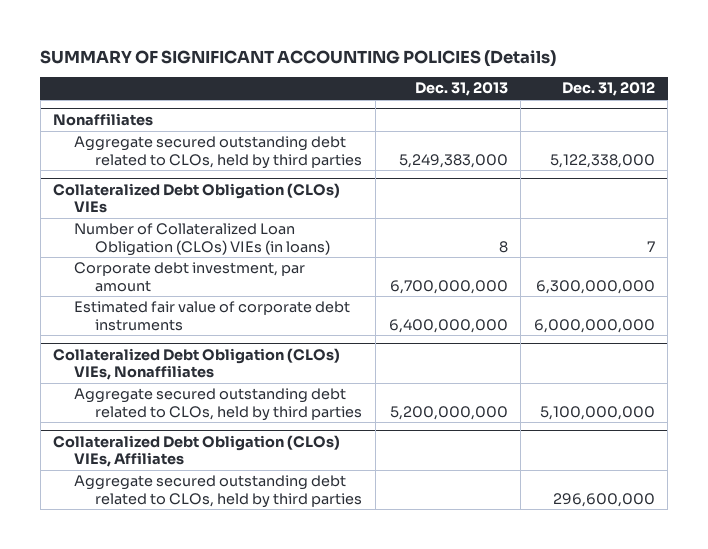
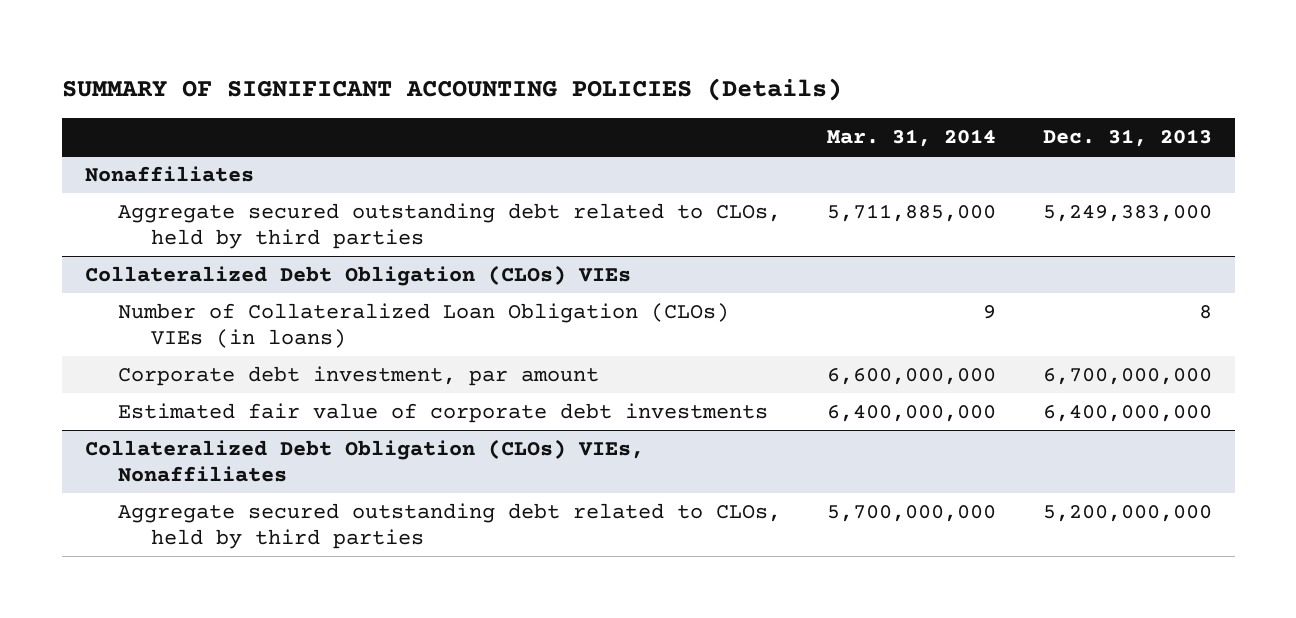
- | Dec. 31, 2013 | Dec. 31, 2012
+ | Mar. 31, 2014 | Dec. 31, 2013
@ Collateralized Debt Obligation (CLOs) VIEs
- Estimated fair value of corporate debt instruments | 6,400,000,000 | 6,000,000,000
+ Estimated fair value of corporate debt investments | 6,400,000,000 | 6,400,000,000
- Collateralized Debt Obligation (CLOs) VIEs, Affiliates
- Aggregate secured outstanding debt related to CLOs, held by third parties | | 296,600,000

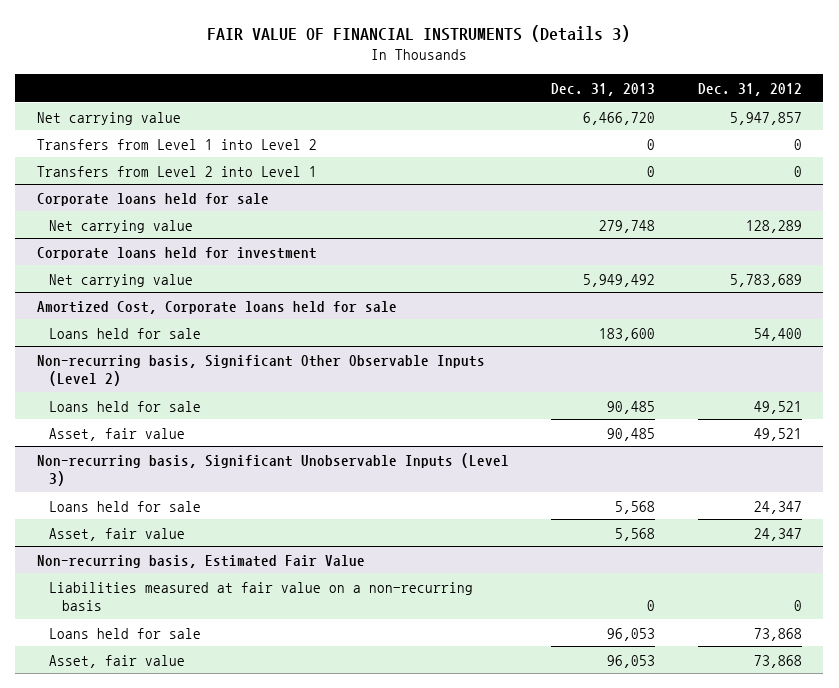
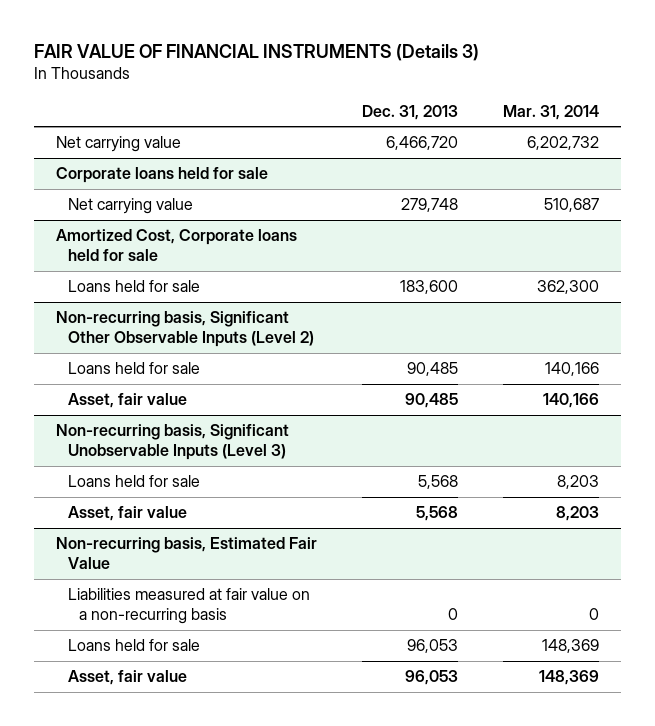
- | Dec. 31, 2013 | Dec. 31, 2012
+ | Dec. 31, 2013 | Mar. 31, 2014
- Transfers from Level 1 into Level 2 | 0 | 0
- Transfers from Level 2 into Level 1 | 0 | 0
- Corporate loans held for investment
- Net carrying value | 5,949,492 | 5,783,689

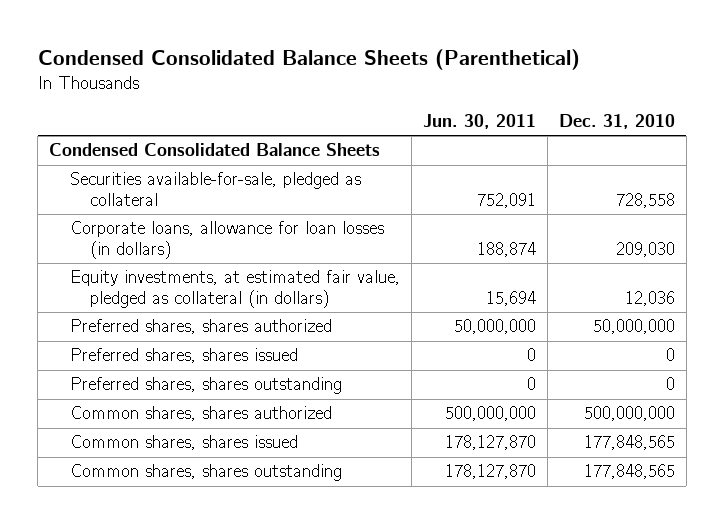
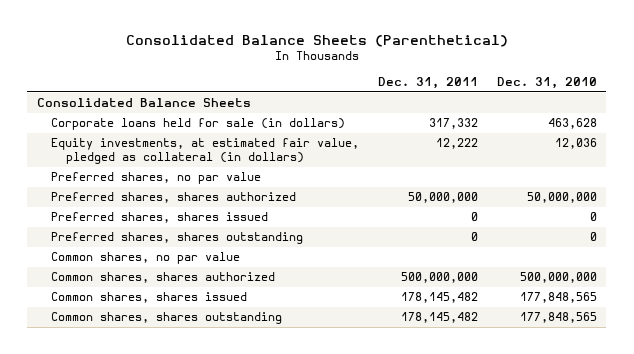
- Condensed Consolidated Balance Sheets (Parenthetical)
+ Consolidated Balance Sheets (Parenthetical)
- | Jun. 30, 2011 | Dec. 31, 2010
+ | Dec. 31, 2011 | Dec. 31, 2010
- Condensed Consolidated Balance Sheets
- Securities available-for-sale, pledged as collateral | 752,091 | 728,558
- Corporate loans, allowance for loan losses (in dollars) | 188,874 | 209,030
+ Consolidated Balance Sheets
+ Corporate loans held for sale (in dollars) | 317,332 | 463,628
+ Preferred shares, no par value
+ Common shares, no par value

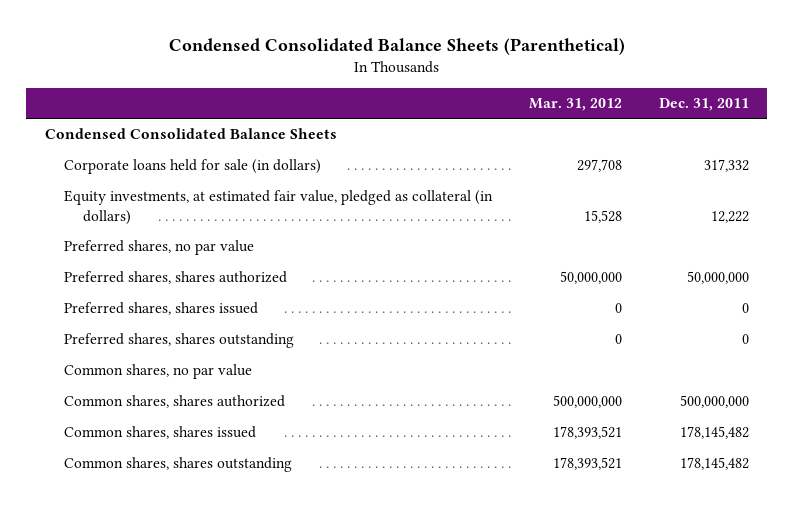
- Consolidated Balance Sheets (Parenthetical)
+ Condensed Consolidated Balance Sheets (Parenthetical)
- | Dec. 31, 2011 | Dec. 31, 2010
+ | Mar. 31, 2012 | Dec. 31, 2011
- Consolidated Balance Sheets
+ Condensed Consolidated Balance Sheets

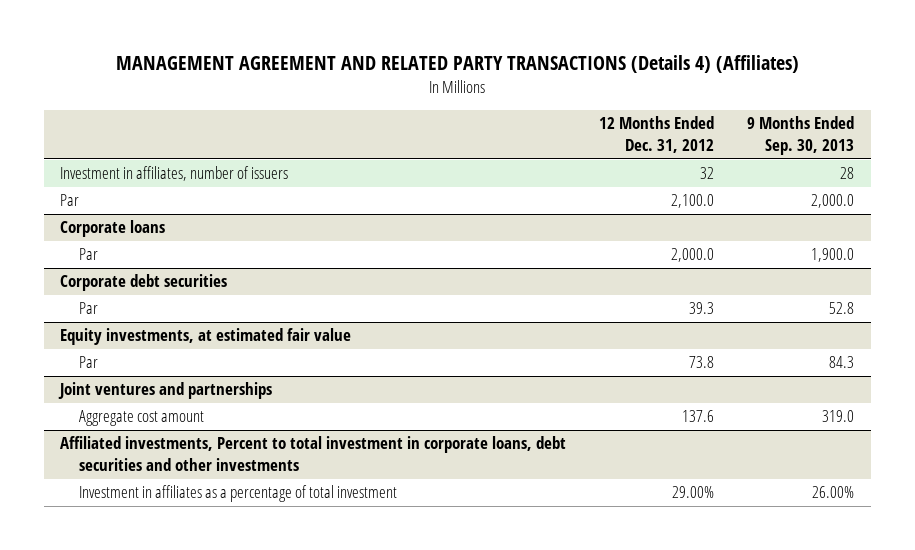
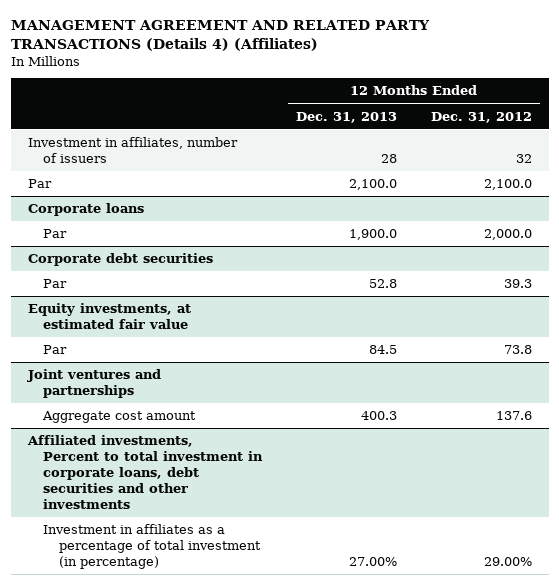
- | 12 Months Ended Dec. 31, 2012 | 9 Months Ended Sep. 30, 2013
+ | 12 Months Ended Dec. 31, 2013 | 12 Months Ended Dec. 31, 2012
@ Affiliated investments, Percent to total investment in corporate loans, debt securities and other investments
- Investment in affiliates as a percentage of total investment | 29.00% | 26.00%
+ Investment in affiliates as a percentage of total investment (in percentage) | 27.00% | 29.00%

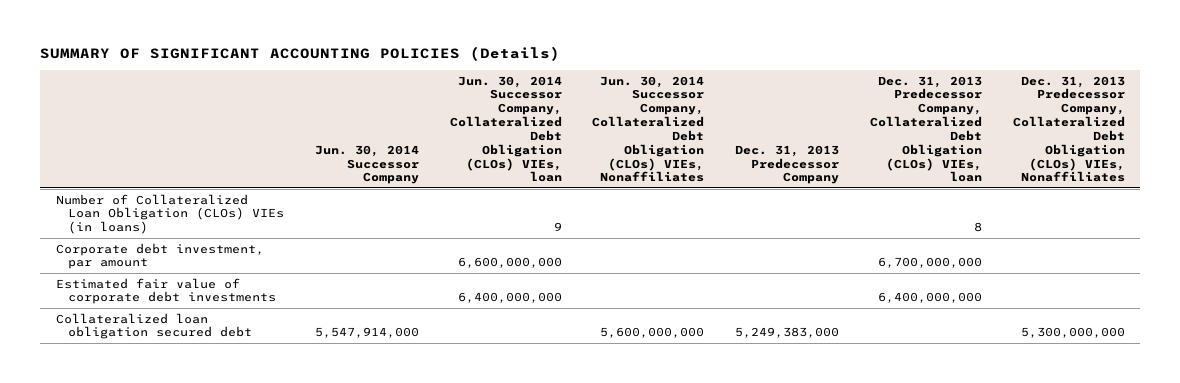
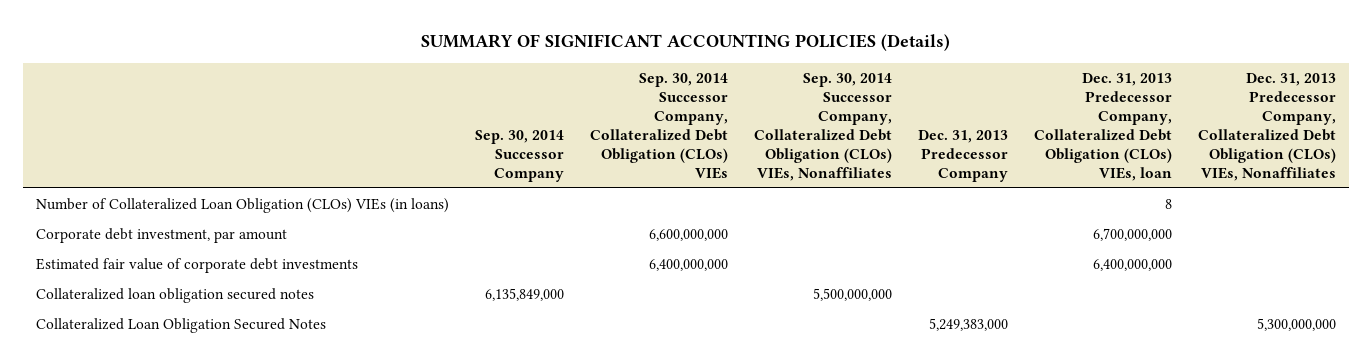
- | Jun. 30, 2014 Successor Company | Jun. 30, 2014 Successor Company, Collateralized Debt Obligation (CLOs) VIEs, loan | Jun. 30, 2014 Successor Company, Collateralized Debt Obligation (CLOs) VIEs, Nonaffiliates | Dec. 31, 2013 Predecessor Company | Dec. 31, 2013 Predecessor Company, Collateralized Debt Obligation (CLOs) VIEs, loan | Dec. 31, 2013 Predecessor Company, Collateralized Debt Obligation (CLOs) VIEs, Nonaffiliates
+ | Sep. 30, 2014 Successor Company | Sep. 30, 2014 Successor Company, Collateralized Debt Obligation (CLOs) VIEs | Sep. 30, 2014 Successor Company, Collateralized Debt Obligation (CLOs) VIEs, Nonaffiliates | Dec. 31, 2013 Predecessor Company | Dec. 31, 2013 Predecessor Company, Collateralized Debt Obligation (CLOs) VIEs, loan | Dec. 31, 2013 Predecessor Company, Collateralized Debt Obligation (CLOs) VIEs, Nonaffiliates
- Collateralized loan obligation secured debt | 5,547,914,000 | | 5,600,000,000 | 5,249,383,000 | | 5,300,000,000
+ Collateralized loan obligation secured notes | 6,135,849,000 | | 5,500,000,000 | | |
+ Collateralized Loan Obligation Secured Notes | | | | 5,249,383,000 | | 5,300,000,000

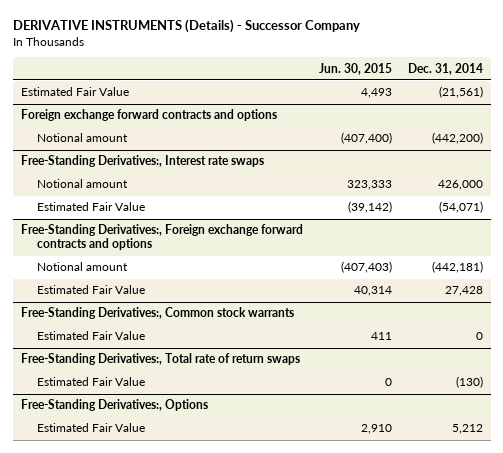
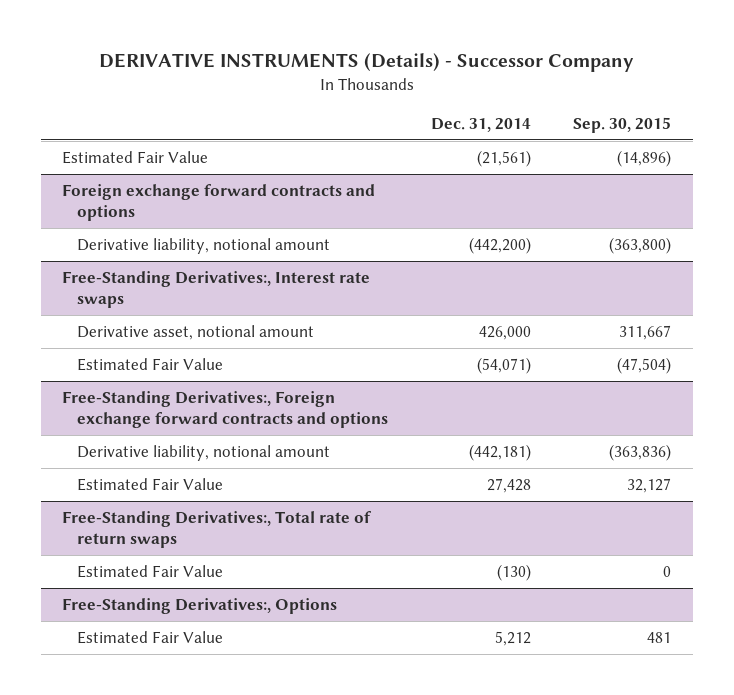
- | Jun. 30, 2015 | Dec. 31, 2014
+ | Dec. 31, 2014 | Sep. 30, 2015
@ Foreign exchange forward contracts and options
- Notional amount | (407,400) | (442,200)
+ Derivative liability, notional amount | (442,200) | (363,800)
@ Free-Standing Derivatives:, Interest rate swaps
- Notional amount | 323,333 | 426,000
+ Derivative asset, notional amount | 426,000 | 311,667
@ Free-Standing Derivatives:, Foreign exchange forward contracts and options
- Notional amount | (407,403) | (442,181)
+ Derivative liability, notional amount | (442,181) | (363,836)
- Free-Standing Derivatives:, Common stock warrants
- Estimated Fair Value | 411 | 0

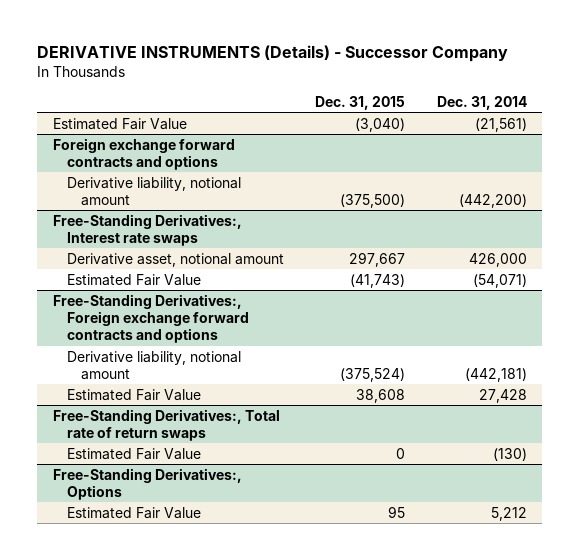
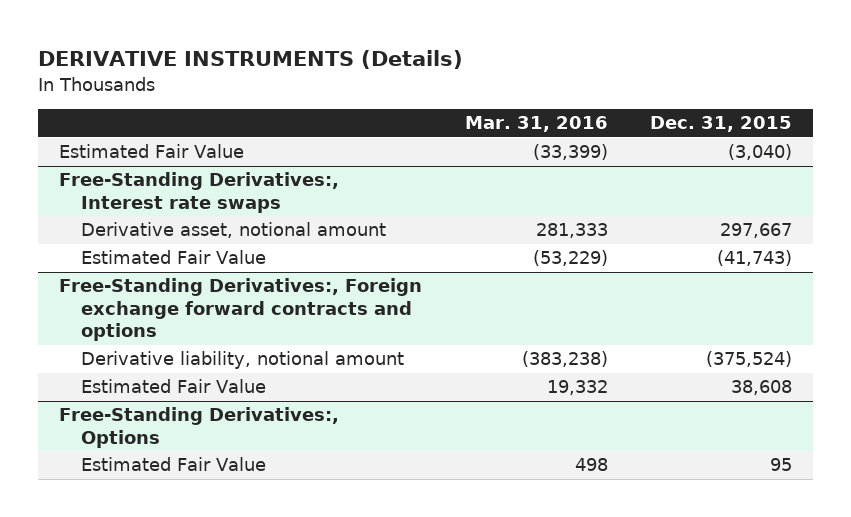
- DERIVATIVE INSTRUMENTS (Details) - Successor Company
+ DERIVATIVE INSTRUMENTS (Details)
- | Dec. 31, 2015 | Dec. 31, 2014
+ | Mar. 31, 2016 | Dec. 31, 2015
- Foreign exchange forward contracts and options
- Derivative liability, notional amount | (375,500) | (442,200)
- Free-Standing Derivatives:, Total rate of return swaps
- Estimated Fair Value | 0 | (130)

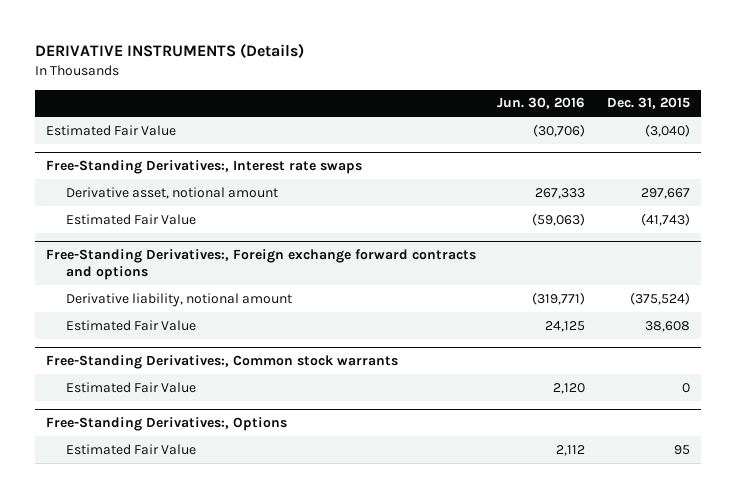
- | Mar. 31, 2016 | Dec. 31, 2015
+ | Jun. 30, 2016 | Dec. 31, 2015
+ Free-Standing Derivatives:, Common stock warrants
+ Estimated Fair Value | 2,120 | 0

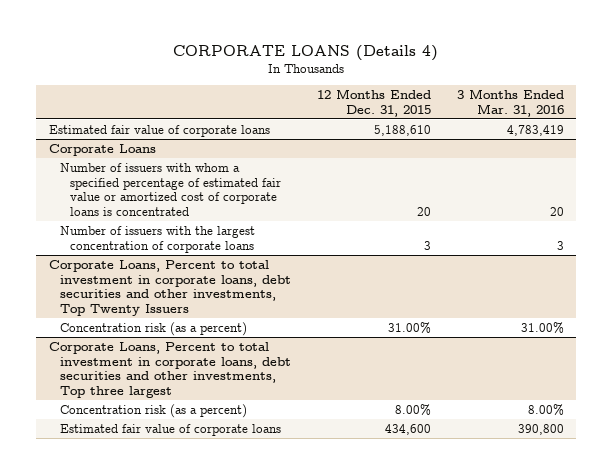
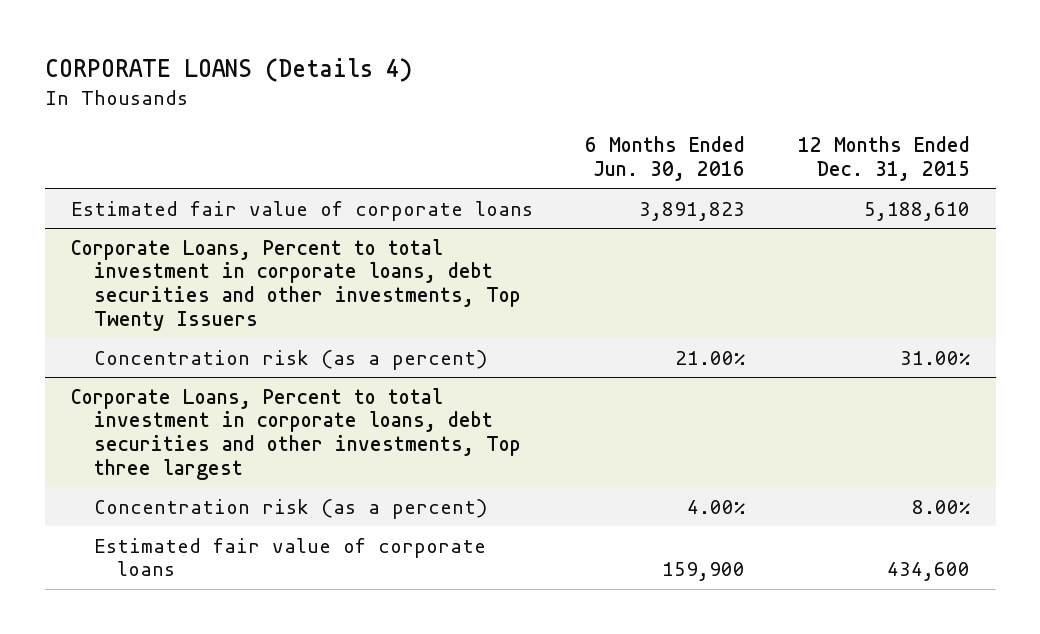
- | 12 Months Ended Dec. 31, 2015 | 3 Months Ended Mar. 31, 2016
+ | 6 Months Ended Jun. 30, 2016 | 12 Months Ended Dec. 31, 2015
- Corporate Loans
- Number of issuers with whom a specified percentage of estimated fair value or amortized cost of corporate loans is concentrated | 20 | 20
- Number of issuers with the largest concentration of corporate loans | 3 | 3

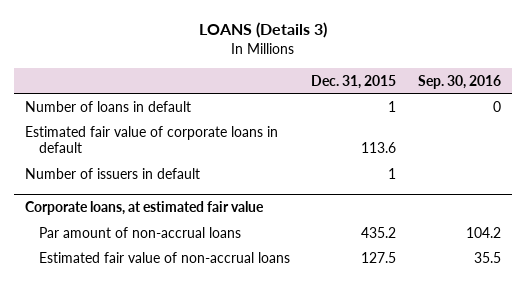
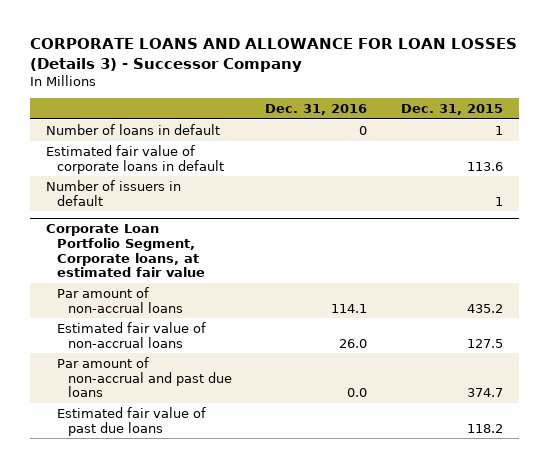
- LOANS (Details 3)
+ CORPORATE LOANS AND ALLOWANCE FOR LOAN LOSSES (Details 3) - Successor Company
- | Dec. 31, 2015 | Sep. 30, 2016
+ | Dec. 31, 2016 | Dec. 31, 2015
- Corporate loans, at estimated fair value
+ Corporate Loan Portfolio Segment, Corporate loans, at estimated fair value
+ Par amount of non-accrual and past due loans | 0.0 | 374.7
+ Estimated fair value of past due loans | | 118.2

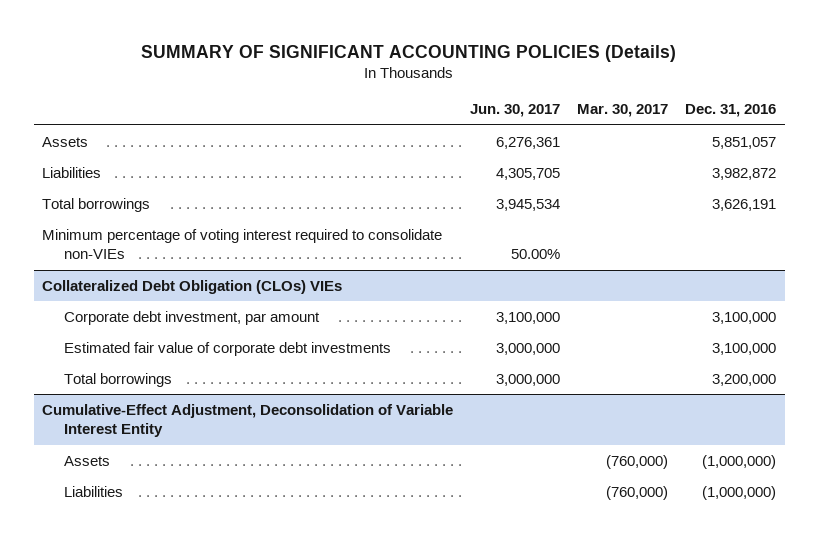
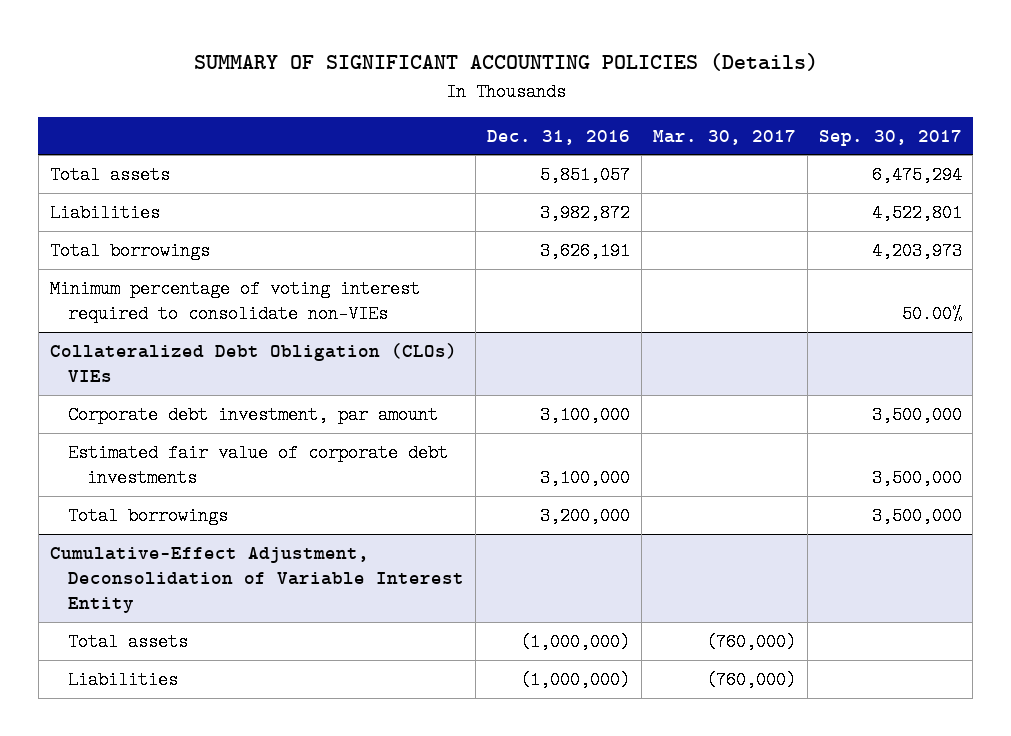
- | Jun. 30, 2017 | Mar. 30, 2017 | Dec. 31, 2016
+ | Dec. 31, 2016 | Mar. 30, 2017 | Sep. 30, 2017
- Assets | 6,276,361 | | 5,851,057
+ Total assets | 5,851,057 | | 6,475,294
@ Cumulative-Effect Adjustment, Deconsolidation of Variable Interest Entity
- Assets | | (760,000) | (1,000,000)
+ Total assets | (1,000,000) | (760,000) |

